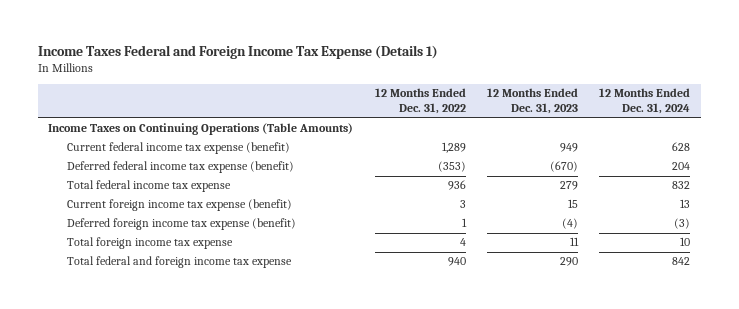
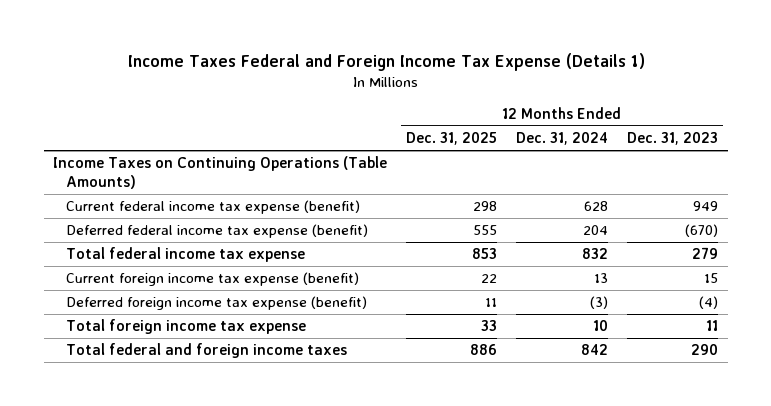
- | 12 Months Ended Dec. 31, 2022 | 12 Months Ended Dec. 31, 2023 | 12 Months Ended Dec. 31, 2024
+ | 12 Months Ended Dec. 31, 2025 | 12 Months Ended Dec. 31, 2024 | 12 Months Ended Dec. 31, 2023
- Total federal and foreign income tax expense | 940 | 290 | 842
+ Total federal and foreign income taxes | 886 | 842 | 290

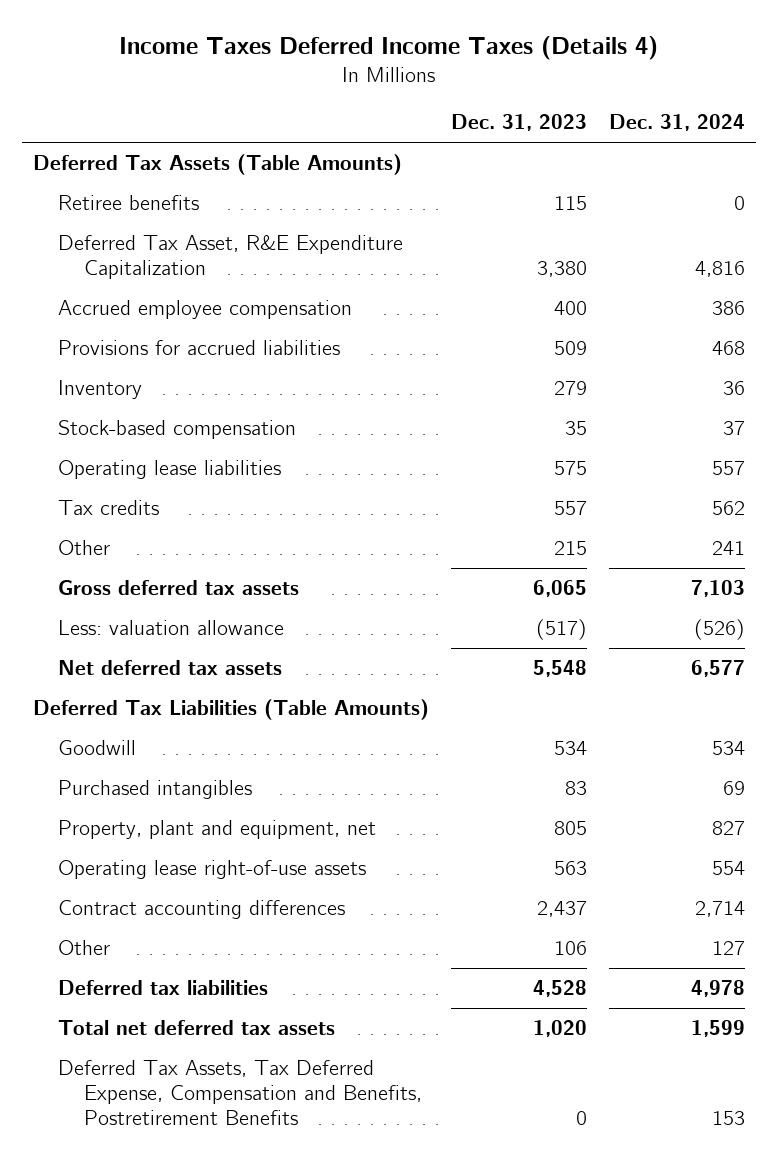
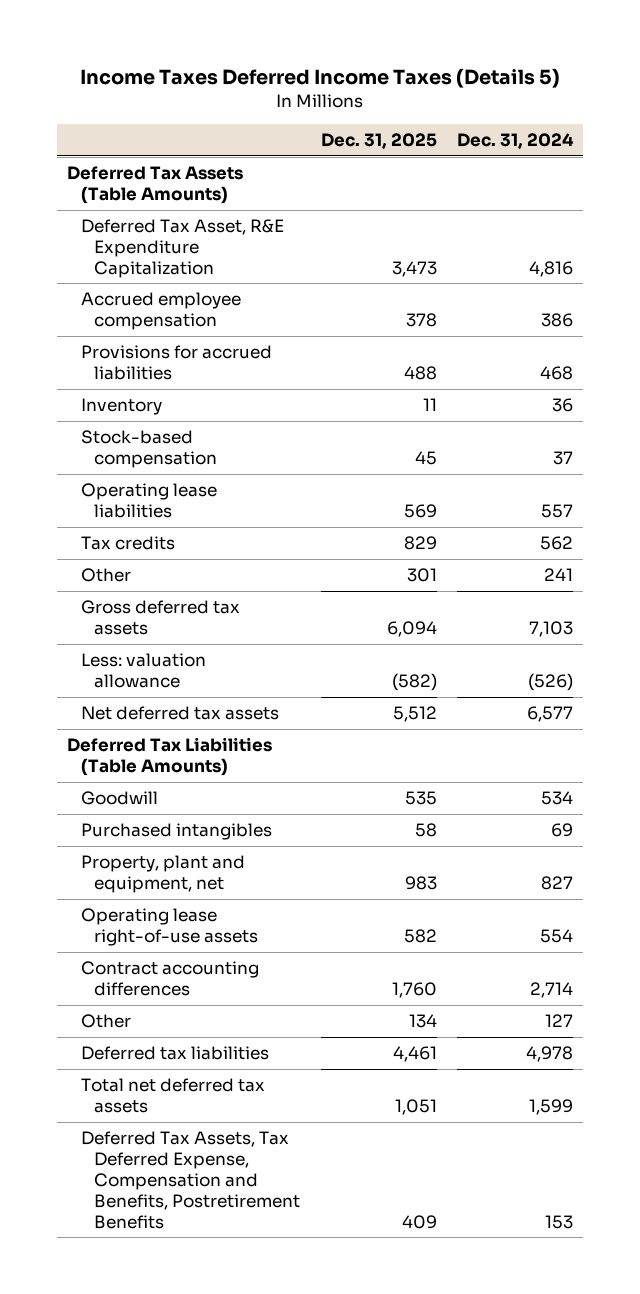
- Income Taxes Deferred Income Taxes (Details 4)
+ Income Taxes Deferred Income Taxes (Details 5)
- | Dec. 31, 2023 | Dec. 31, 2024
+ | Dec. 31, 2025 | Dec. 31, 2024
- Retiree benefits | 115 | 0

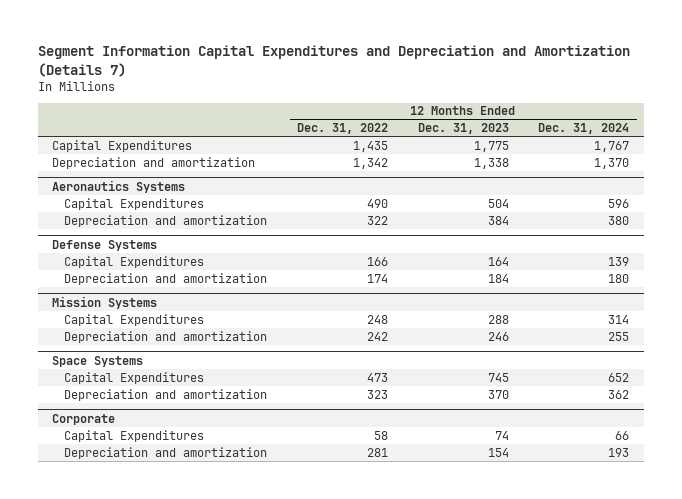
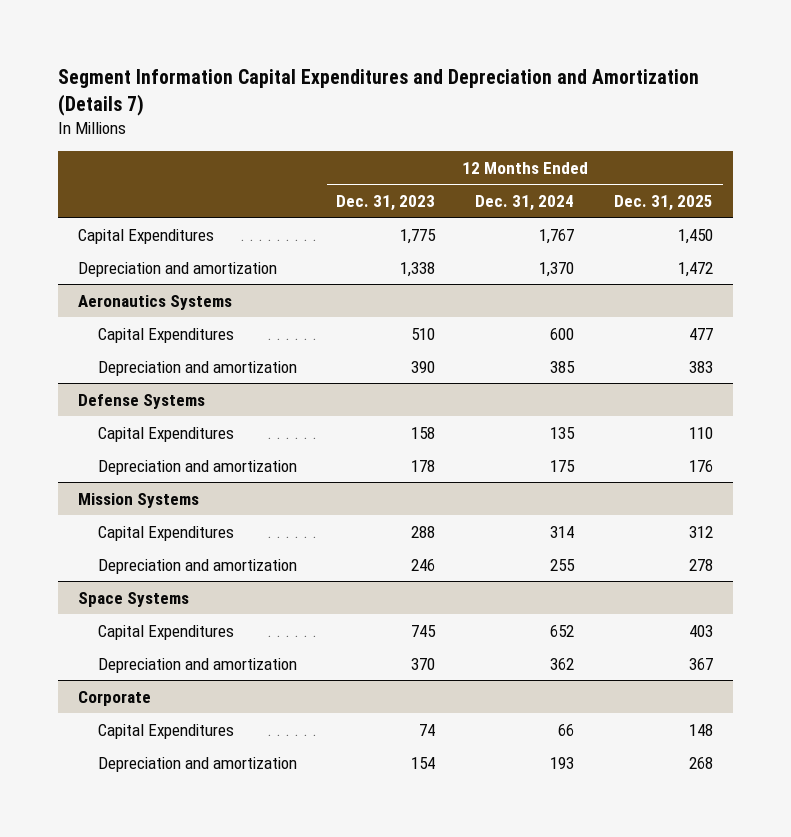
- | 12 Months Ended Dec. 31, 2022 | 12 Months Ended Dec. 31, 2023 | 12 Months Ended Dec. 31, 2024
+ | 12 Months Ended Dec. 31, 2023 | 12 Months Ended Dec. 31, 2024 | 12 Months Ended Dec. 31, 2025
@ Aeronautics Systems
- Capital Expenditures | 490 | 504 | 596
- Depreciation and amortization | 322 | 384 | 380
+ Capital Expenditures | 510 | 600 | 477
+ Depreciation and amortization | 390 | 385 | 383
@ Defense Systems
- Capital Expenditures | 166 | 164 | 139
- Depreciation and amortization | 174 | 184 | 180
+ Capital Expenditures | 158 | 135 | 110
+ Depreciation and amortization | 178 | 175 | 176

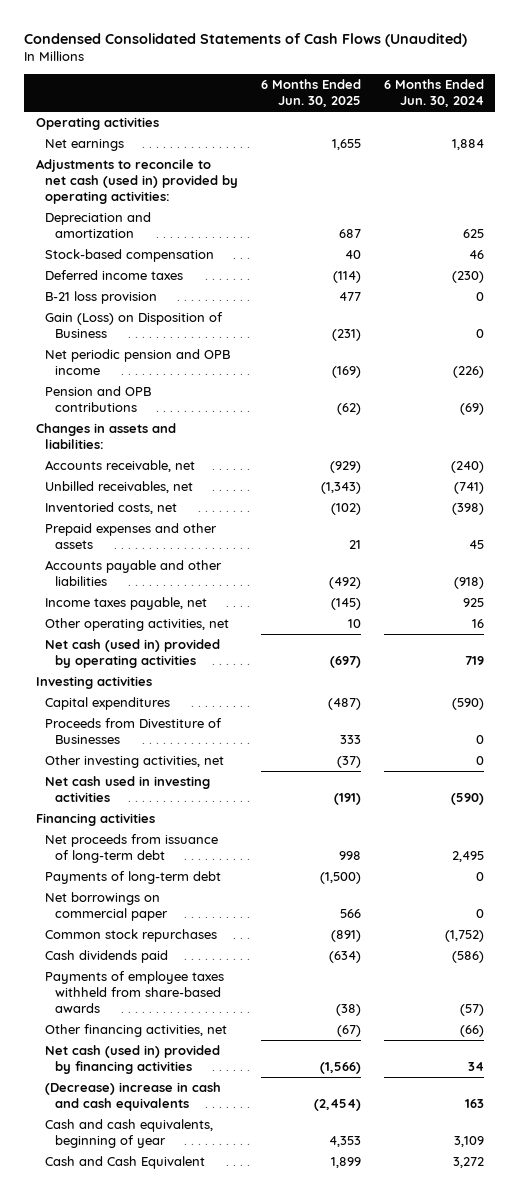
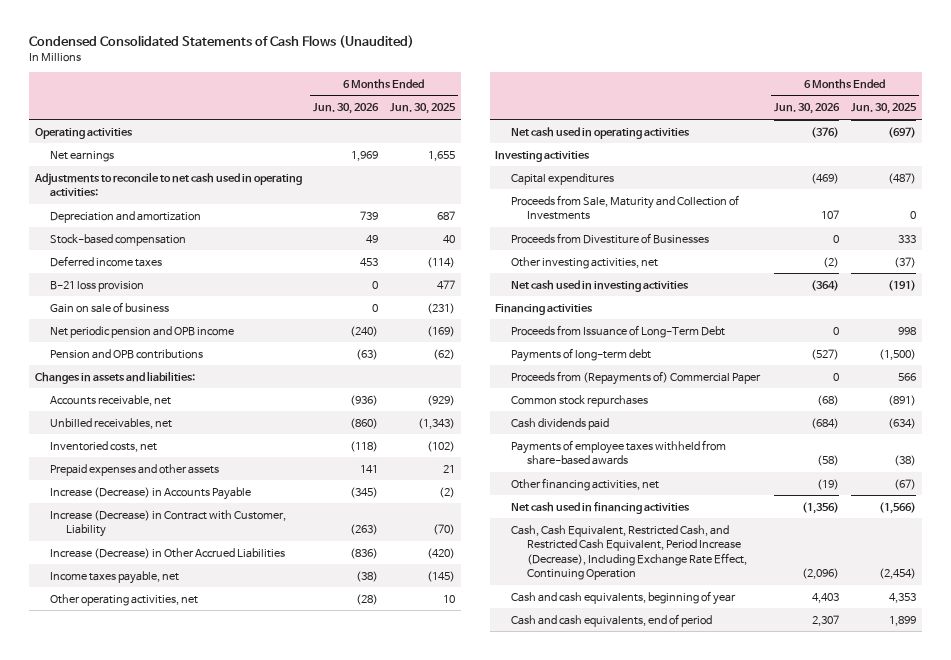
- | 6 Months Ended Jun. 30, 2025 | 6 Months Ended Jun. 30, 2024
+ | 6 Months Ended Jun. 30, 2026 | 6 Months Ended Jun. 30, 2025
- Adjustments to reconcile to net cash (used in) provided by operating activities:
+ Adjustments to reconcile to net cash used in operating activities:
- Gain (Loss) on Disposition of Business | (231) | 0
+ Gain on sale of business | 0 | (231)
- Accounts payable and other liabilities | (492) | (918)
+ Increase (Decrease) in Accounts Payable | (345) | (2)
+ Increase (Decrease) in Contract with Customer, Liability | (263) | (70)
+ Increase (Decrease) in Other Accrued Liabilities | (836) | (420)
- Net cash (used in) provided by operating activities | (697) | 719
+ Net cash used in operating activities | (376) | (697)
+ Proceeds from Sale, Maturity and Collection of Investments | 107 | 0
- Net proceeds from issuance of long-term debt | 998 | 2,495
+ Proceeds from Issuance of Long-Term Debt | 0 | 998
- Net borrowings on commercial paper | 566 | 0
+ Proceeds from (Repayments of) Commercial Paper | 0 | 566
- Net cash (used in) provided by financing activities | (1,566) | 34
- (Decrease) increase in cash and cash equivalents | (2,454) | 163
+ Net cash used in financing activities | (1,356) | (1,566)
+ Cash, Cash Equivalent, Restricted Cash, and Restricted Cash Equivalent, Period Increase (Decrease), Including Exchange Rate Effect, Continuing Operation | (2,096) | (2,454)
- Cash and Cash Equivalent | 1,899 | 3,272
+ Cash and cash equivalents, end of period | 2,307 | 1,899

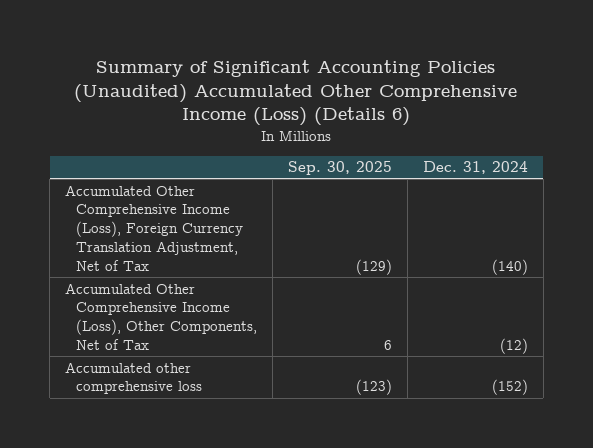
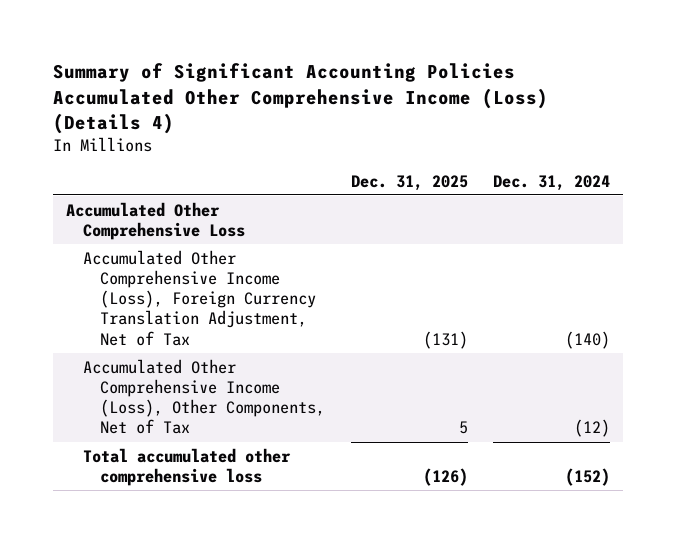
- Summary of Significant Accounting Policies (Unaudited) Accumulated Other Comprehensive Income (Loss) (Details 6)
+ Summary of Significant Accounting Policies Accumulated Other Comprehensive Income (Loss) (Details 4)
- | Sep. 30, 2025 | Dec. 31, 2024
+ | Dec. 31, 2025 | Dec. 31, 2024
+ Accumulated Other Comprehensive Loss
- Accumulated other comprehensive loss | (123) | (152)
+ Total accumulated other comprehensive loss | (126) | (152)

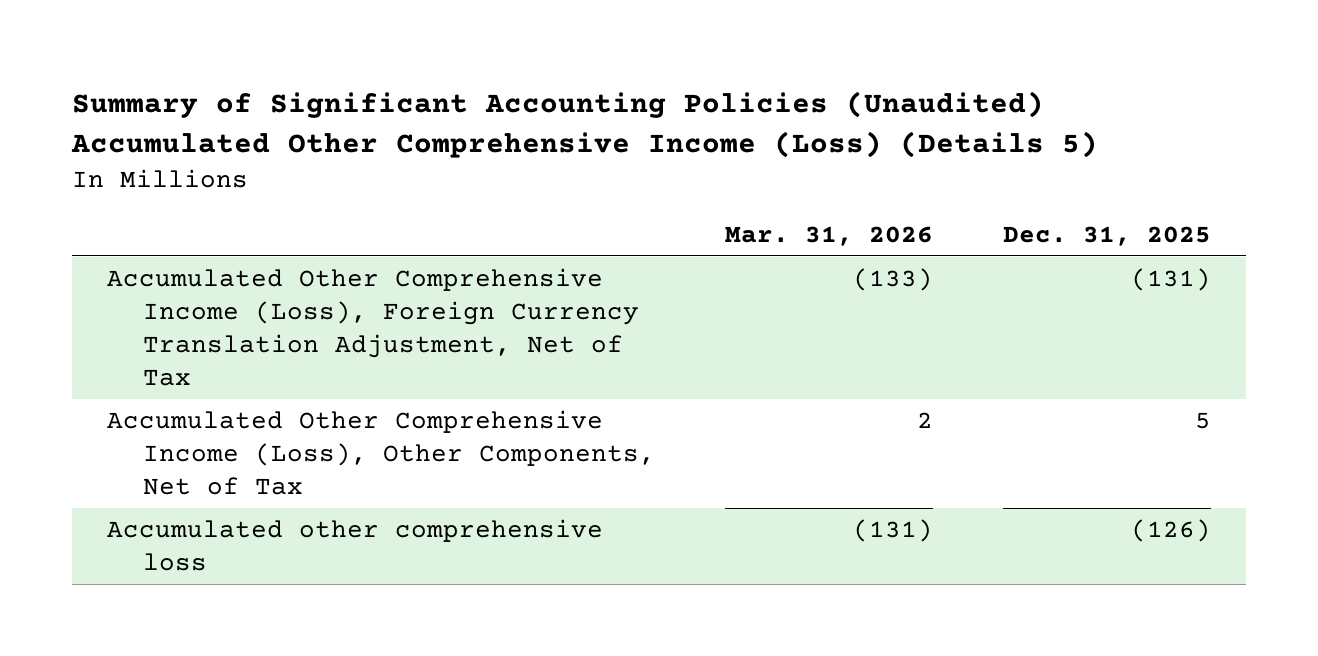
- Summary of Significant Accounting Policies Accumulated Other Comprehensive Income (Loss) (Details 4)
+ Summary of Significant Accounting Policies (Unaudited) Accumulated Other Comprehensive Income (Loss) (Details 5)
- | Dec. 31, 2025 | Dec. 31, 2024
+ | Mar. 31, 2026 | Dec. 31, 2025
- Accumulated Other Comprehensive Loss
- Total accumulated other comprehensive loss | (126) | (152)
+ Accumulated other comprehensive loss | (131) | (126)

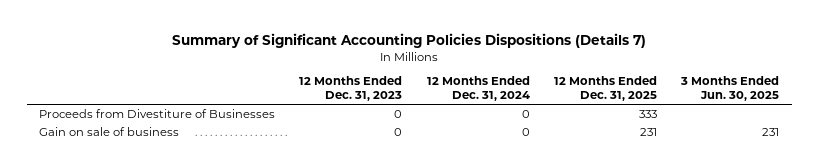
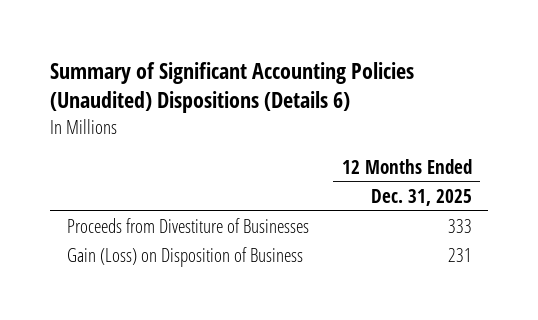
- Summary of Significant Accounting Policies Dispositions (Details 7)
+ Summary of Significant Accounting Policies (Unaudited) Dispositions (Details 6)
- | 12 Months Ended Dec. 31, 2023 | 12 Months Ended Dec. 31, 2024 | 12 Months Ended Dec. 31, 2025 | 3 Months Ended Jun. 30, 2025
+ | 12 Months Ended Dec. 31, 2025
- Gain on sale of business | 0 | 0 | 231 | 231
+ Gain (Loss) on Disposition of Business | 231

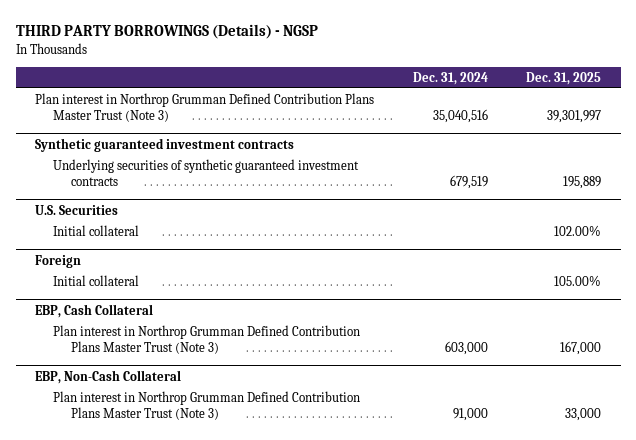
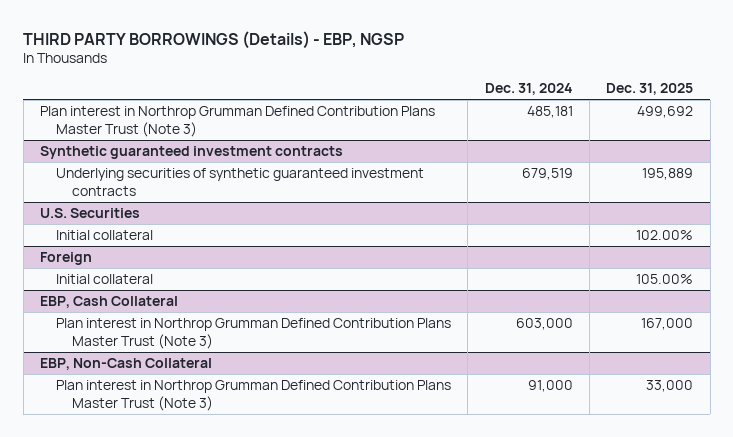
- THIRD PARTY BORROWINGS (Details) - NGSP
+ THIRD PARTY BORROWINGS (Details) - EBP, NGSP
- Plan interest in Northrop Grumman Defined Contribution Plans Master Trust (Note 3) | 35,040,516 | 39,301,997
+ Plan interest in Northrop Grumman Defined Contribution Plans Master Trust (Note 3) | 485,181 | 499,692

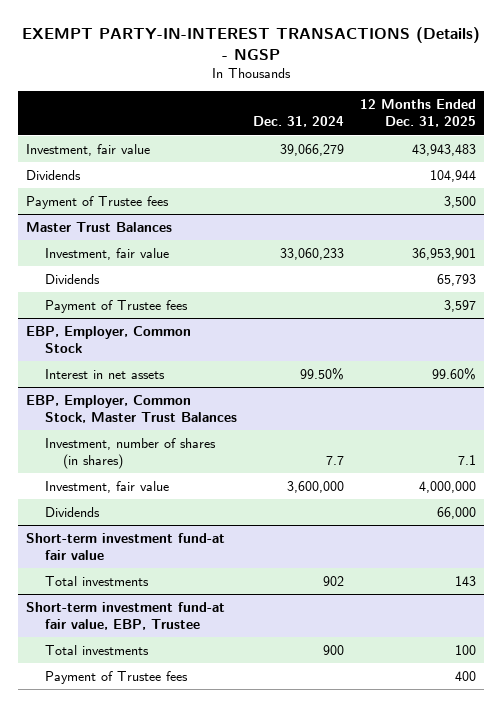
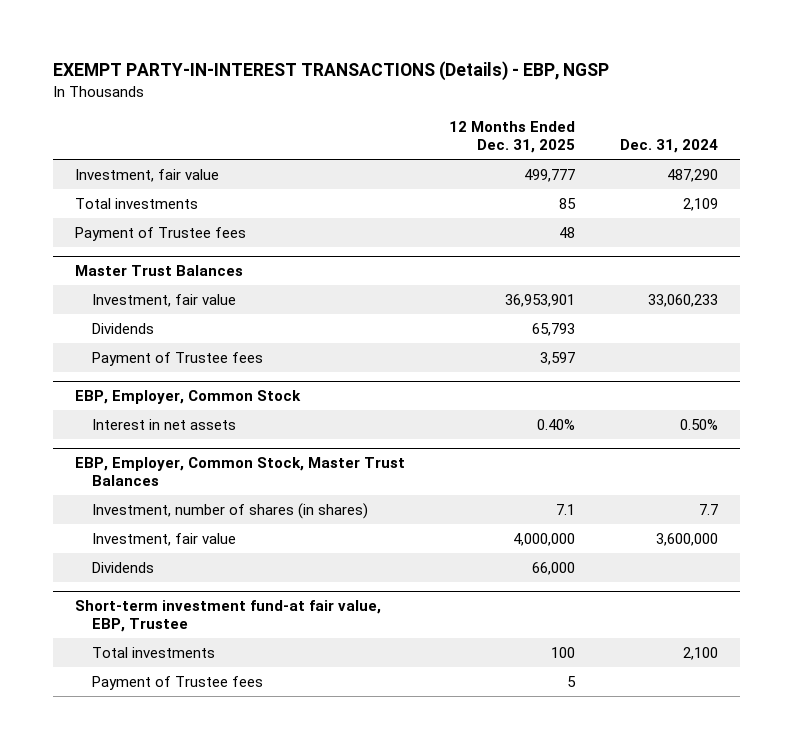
- EXEMPT PARTY-IN-INTEREST TRANSACTIONS (Details) - NGSP
+ EXEMPT PARTY-IN-INTEREST TRANSACTIONS (Details) - EBP, NGSP
- | Dec. 31, 2024 | 12 Months Ended Dec. 31, 2025
+ | 12 Months Ended Dec. 31, 2025 | Dec. 31, 2024
- Investment, fair value | 39,066,279 | 43,943,483
- Dividends | | 104,944
- Payment of Trustee fees | | 3,500
+ Investment, fair value | 499,777 | 487,290
+ Total investments | 85 | 2,109
+ Payment of Trustee fees | 48 |
@ EBP, Employer, Common Stock
- Interest in net assets | 99.50% | 99.60%
+ Interest in net assets | 0.40% | 0.50%
- Short-term investment fund-at fair value
- Total investments | 902 | 143
@ Short-term investment fund-at fair value, EBP, Trustee
- Total investments | 900 | 100
- Payment of Trustee fees | | 400
+ Total investments | 100 | 2,100
+ Payment of Trustee fees | 5 |

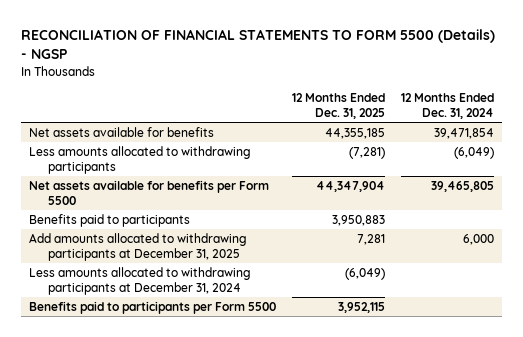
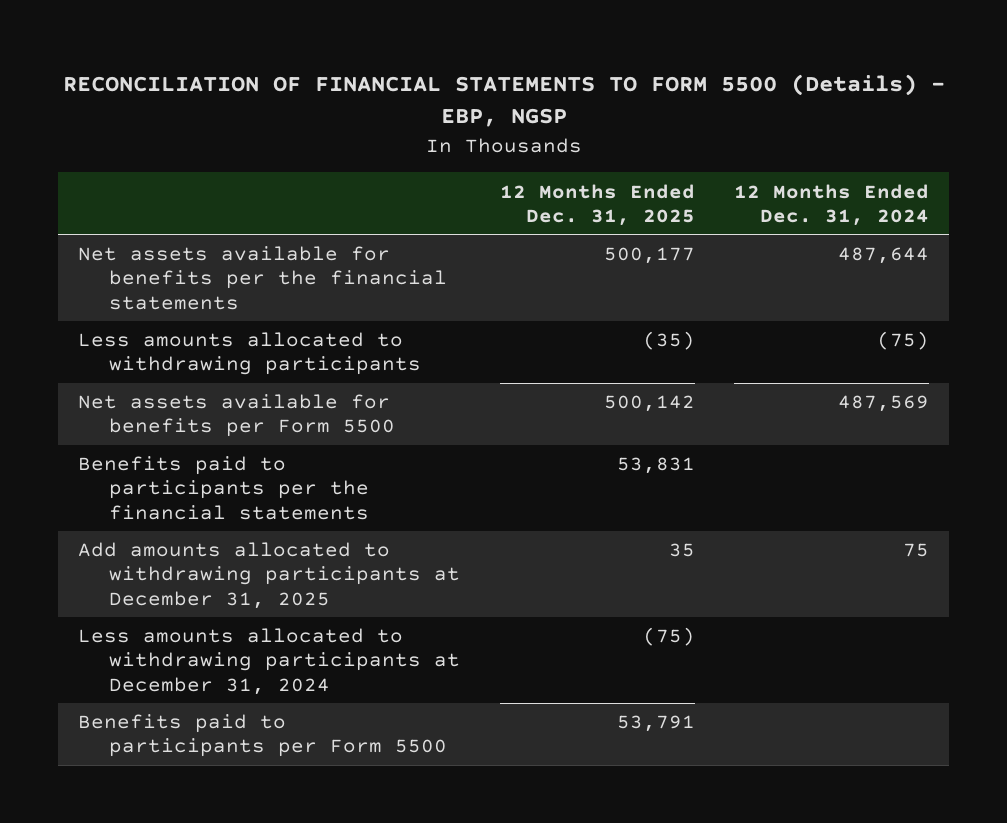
- RECONCILIATION OF FINANCIAL STATEMENTS TO FORM 5500 (Details) - NGSP
+ RECONCILIATION OF FINANCIAL STATEMENTS TO FORM 5500 (Details) - EBP, NGSP
- Net assets available for benefits | 44,355,185 | 39,471,854
- Less amounts allocated to withdrawing participants | (7,281) | (6,049)
- Net assets available for benefits per Form 5500 | 44,347,904 | 39,465,805
- Benefits paid to participants | 3,950,883 |
- Add amounts allocated to withdrawing participants at December 31, 2025 | 7,281 | 6,000
- Less amounts allocated to withdrawing participants at December 31, 2024 | (6,049) |
- Benefits paid to participants per Form 5500 | 3,952,115 |
+ Net assets available for benefits per the financial statements | 500,177 | 487,644
+ Less amounts allocated to withdrawing participants | (35) | (75)
+ Net assets available for benefits per Form 5500 | 500,142 | 487,569
+ Benefits paid to participants per the financial statements | 53,831 |
+ Add amounts allocated to withdrawing participants at December 31, 2025 | 35 | 75
+ Less amounts allocated to withdrawing participants at December 31, 2024 | (75) |
+ Benefits paid to participants per Form 5500 | 53,791 |

